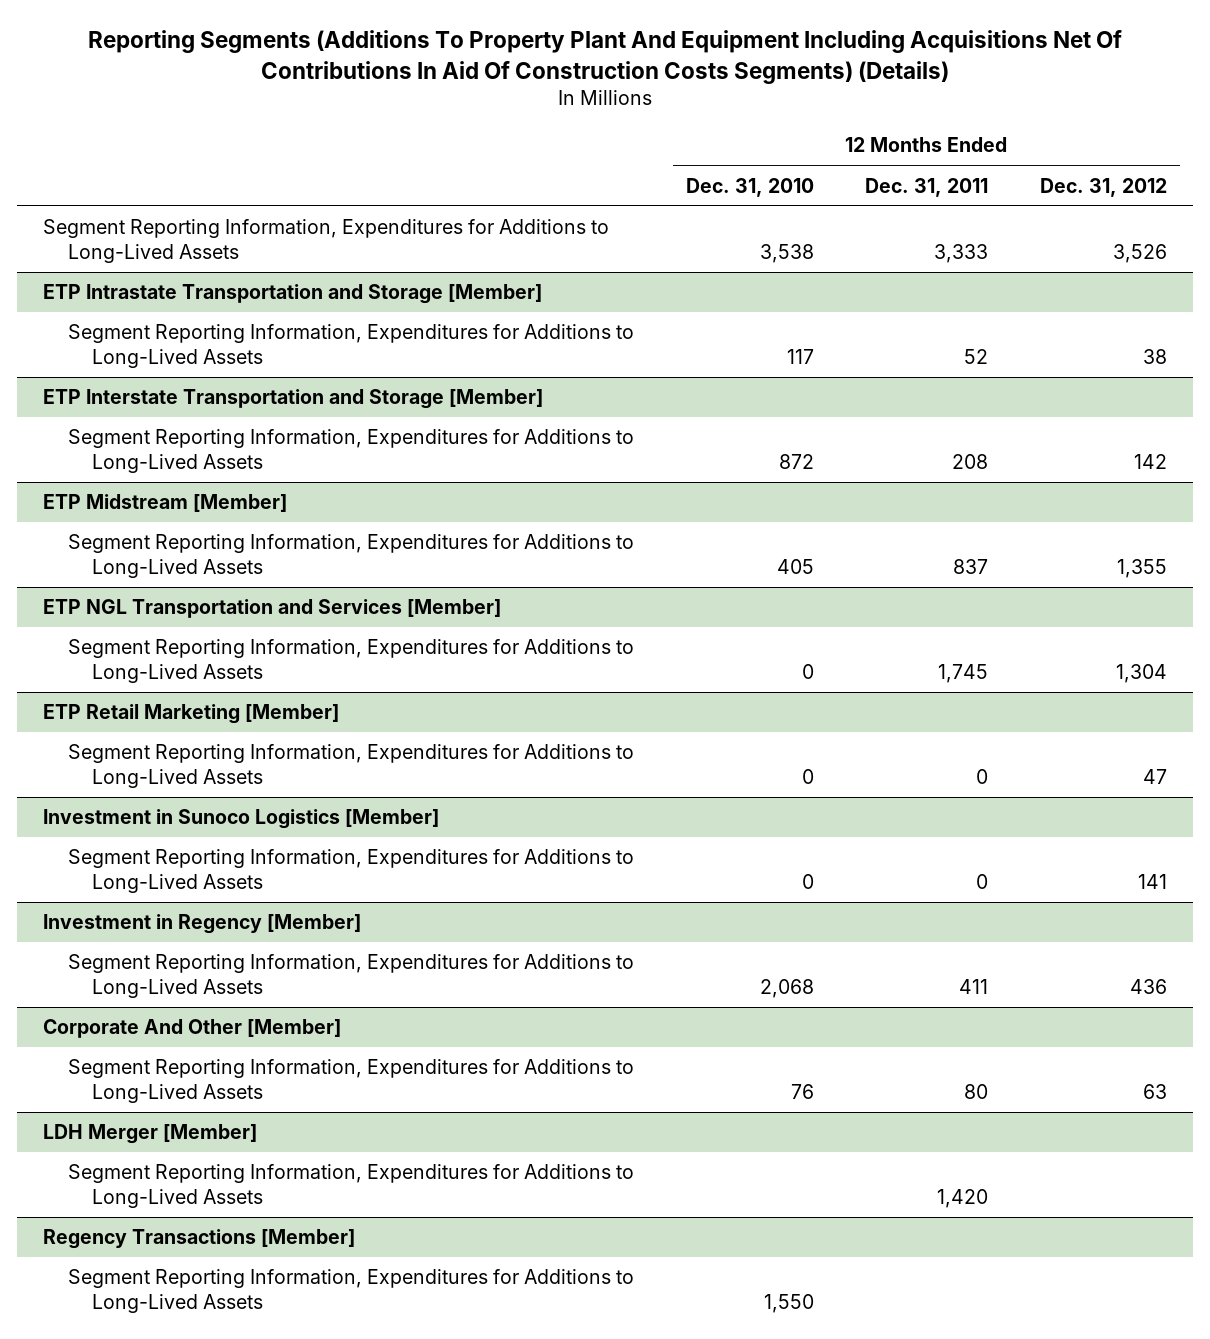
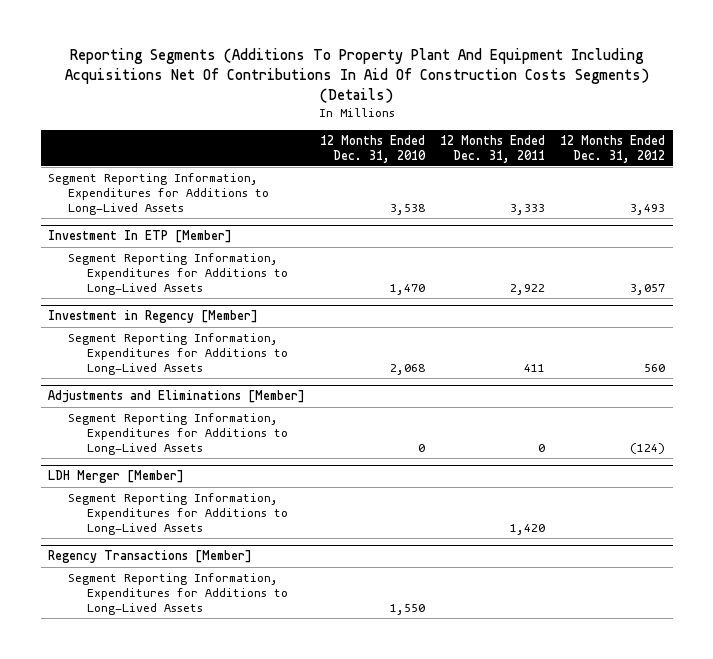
- Segment Reporting Information, Expenditures for Additions to Long-Lived Assets | 3,538 | 3,333 | 3,526
- ETP Intrastate Transportation and Storage [Member]
- Segment Reporting Information, Expenditures for Additions to Long-Lived Assets | 117 | 52 | 38
- ETP Interstate Transportation and Storage [Member]
- Segment Reporting Information, Expenditures for Additions to Long-Lived Assets | 872 | 208 | 142
- ETP Midstream [Member]
- Segment Reporting Information, Expenditures for Additions to Long-Lived Assets | 405 | 837 | 1,355
- ETP NGL Transportation and Services [Member]
- Segment Reporting Information, Expenditures for Additions to Long-Lived Assets | 0 | 1,745 | 1,304
- ETP Retail Marketing [Member]
- Segment Reporting Information, Expenditures for Additions to Long-Lived Assets | 0 | 0 | 47
- Investment in Sunoco Logistics [Member]
- Segment Reporting Information, Expenditures for Additions to Long-Lived Assets | 0 | 0 | 141
+ Segment Reporting Information, Expenditures for Additions to Long-Lived Assets | 3,538 | 3,333 | 3,493
+ Investment In ETP [Member]
+ Segment Reporting Information, Expenditures for Additions to Long-Lived Assets | 1,470 | 2,922 | 3,057
@ Investment in Regency [Member]
- Segment Reporting Information, Expenditures for Additions to Long-Lived Assets | 2,068 | 411 | 436
- Corporate And Other [Member]
- Segment Reporting Information, Expenditures for Additions to Long-Lived Assets | 76 | 80 | 63
@ Investment in Regency [Member]
+ Segment Reporting Information, Expenditures for Additions to Long-Lived Assets | 2,068 | 411 | 560
+ Adjustments and Eliminations [Member]
+ Segment Reporting Information, Expenditures for Additions to Long-Lived Assets | 0 | 0 | (124)

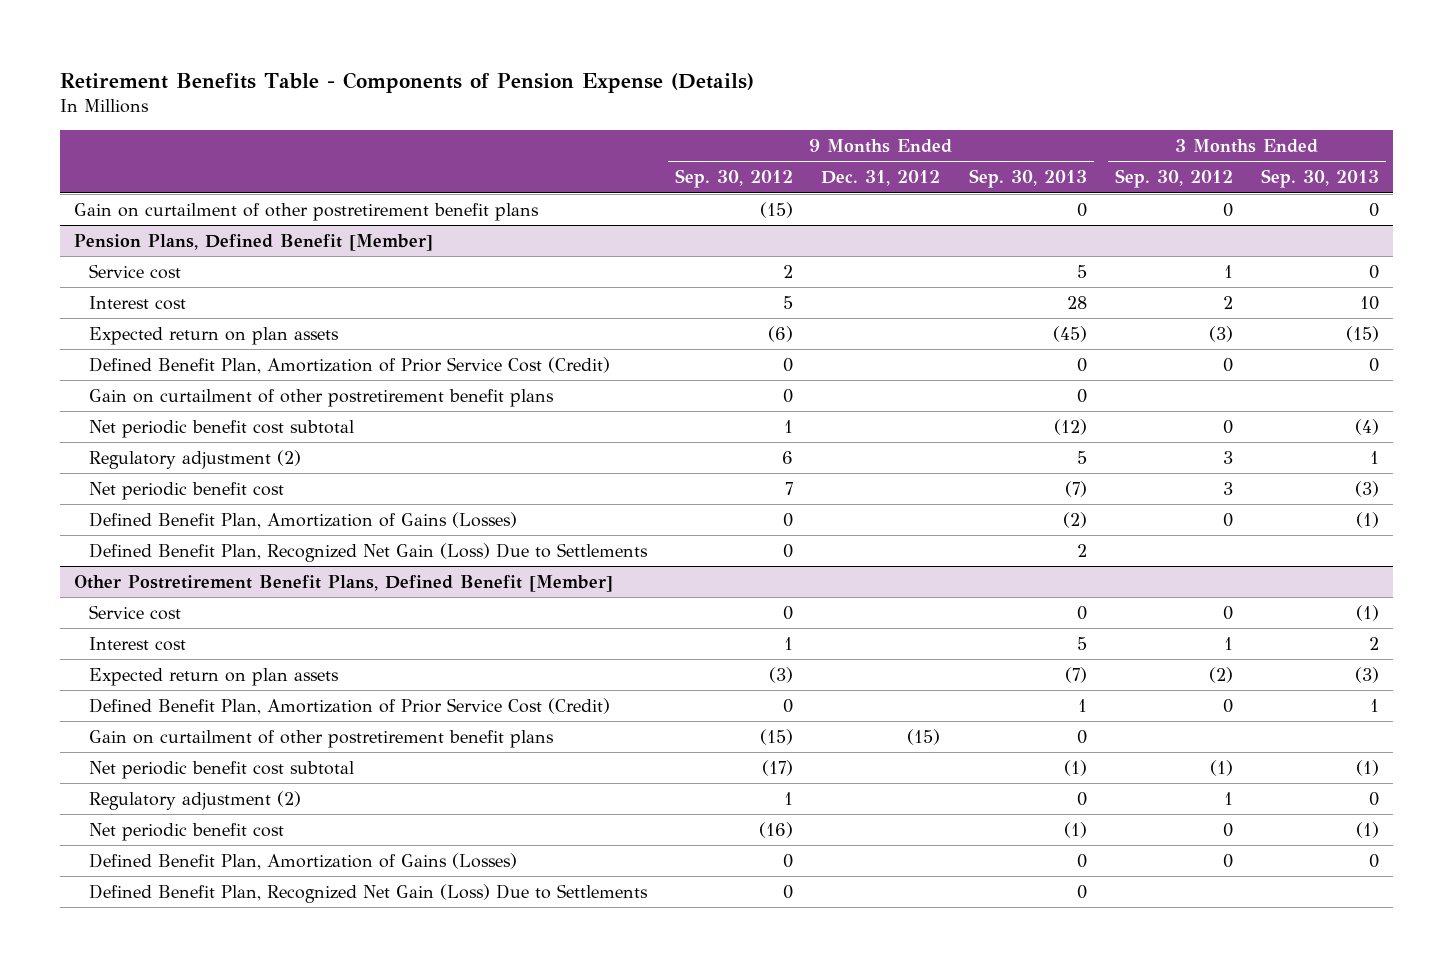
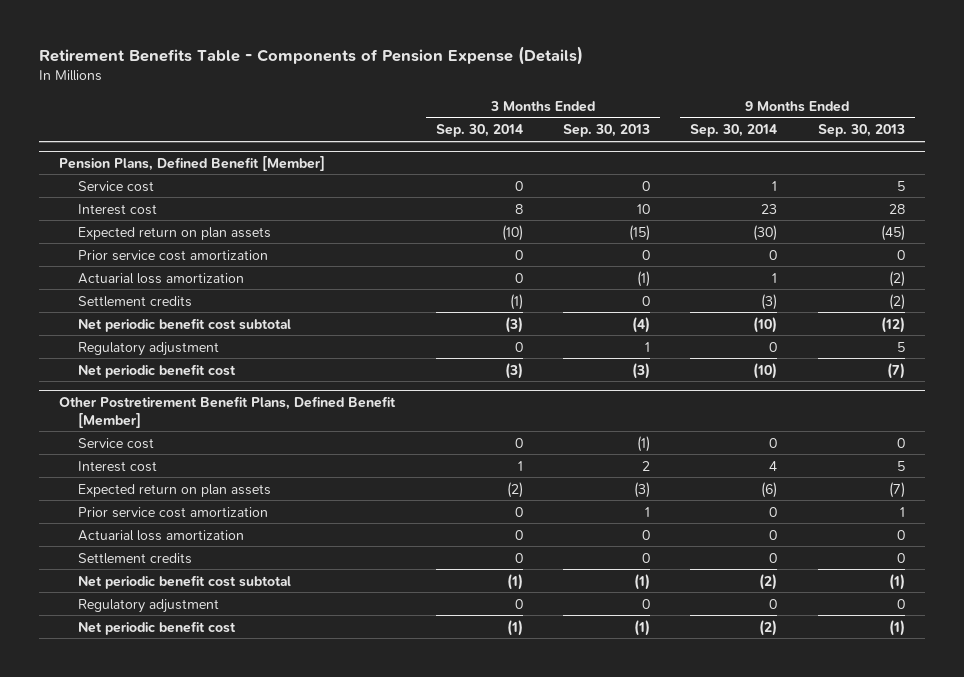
- | 9 Months Ended Sep. 30, 2012 | 9 Months Ended Dec. 31, 2012 | 9 Months Ended Sep. 30, 2013 | 3 Months Ended Sep. 30, 2012 | 3 Months Ended Sep. 30, 2013
+ | 3 Months Ended Sep. 30, 2014 | 3 Months Ended Sep. 30, 2013 | 9 Months Ended Sep. 30, 2014 | 9 Months Ended Sep. 30, 2013
- Gain on curtailment of other postretirement benefit plans | (15) | | 0 | 0 | 0
@ Pension Plans, Defined Benefit [Member]
- Defined Benefit Plan, Amortization of Prior Service Cost (Credit) | 0 | | 0 | 0 | 0
- Gain on curtailment of other postretirement benefit plans | 0 | | 0 | |
+ Prior service cost amortization | 0 | 0 | 0 | 0
+ Actuarial loss amortization | 0 | (1) | 1 | (2)
+ Settlement credits | (1) | 0 | (3) | (2)
- Regulatory adjustment (2) | 6 | | 5 | 3 | 1
+ Regulatory adjustment | 0 | 1 | 0 | 5
- Defined Benefit Plan, Amortization of Gains (Losses) | 0 | | (2) | 0 | (1)
- Defined Benefit Plan, Recognized Net Gain (Loss) Due to Settlements | 0 | | 2 | |
@ Other Postretirement Benefit Plans, Defined Benefit [Member]
- Defined Benefit Plan, Amortization of Prior Service Cost (Credit) | 0 | | 1 | 0 | 1
- Gain on curtailment of other postretirement benefit plans | (15) | (15) | 0 | |
+ Prior service cost amortization | 0 | 1 | 0 | 1
+ Actuarial loss amortization | 0 | 0 | 0 | 0
+ Settlement credits | 0 | 0 | 0 | 0
- Regulatory adjustment (2) | 1 | | 0 | 1 | 0
+ Regulatory adjustment | 0 | 0 | 0 | 0
- Defined Benefit Plan, Amortization of Gains (Losses) | 0 | | 0 | 0 | 0
- Defined Benefit Plan, Recognized Net Gain (Loss) Due to Settlements | 0 | | 0 | |

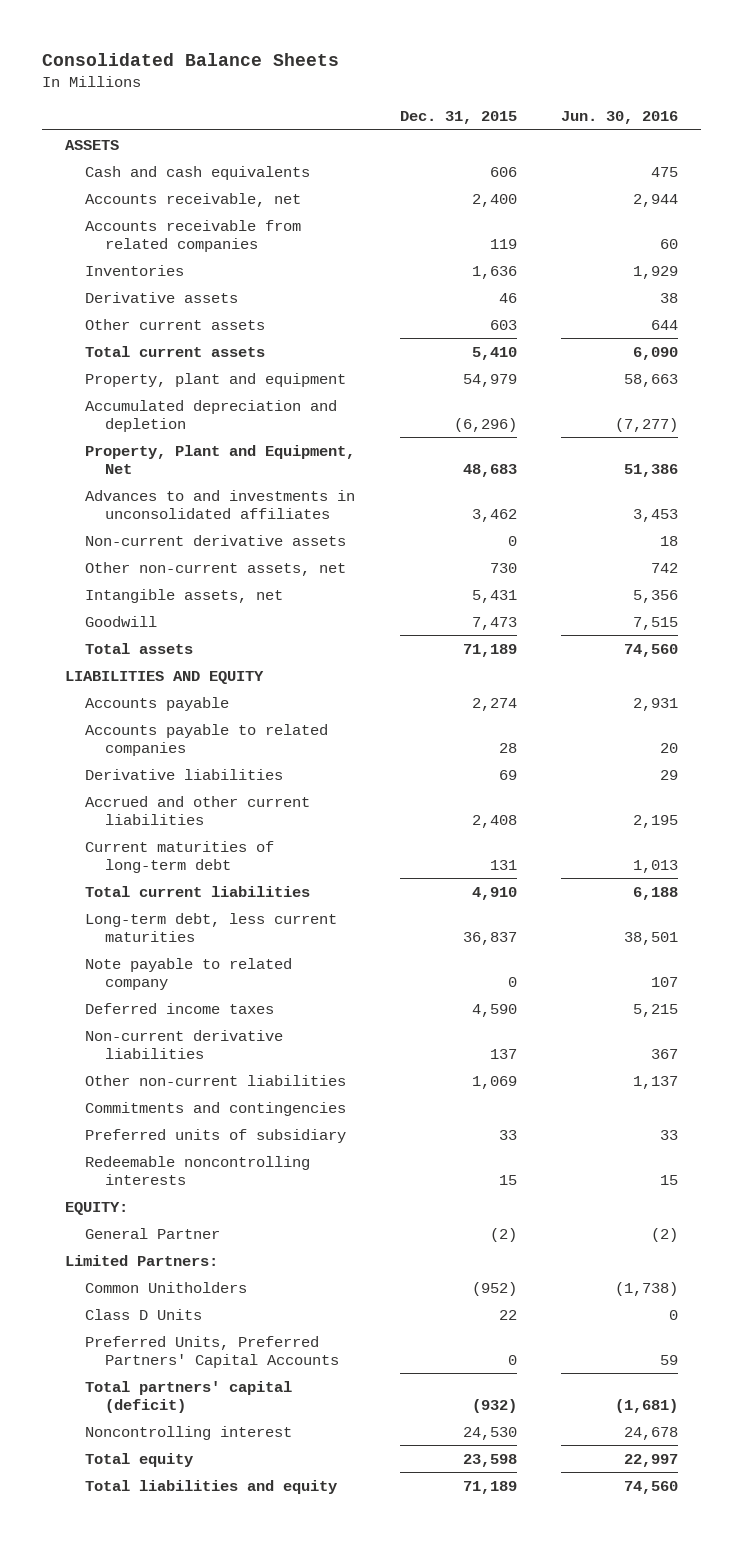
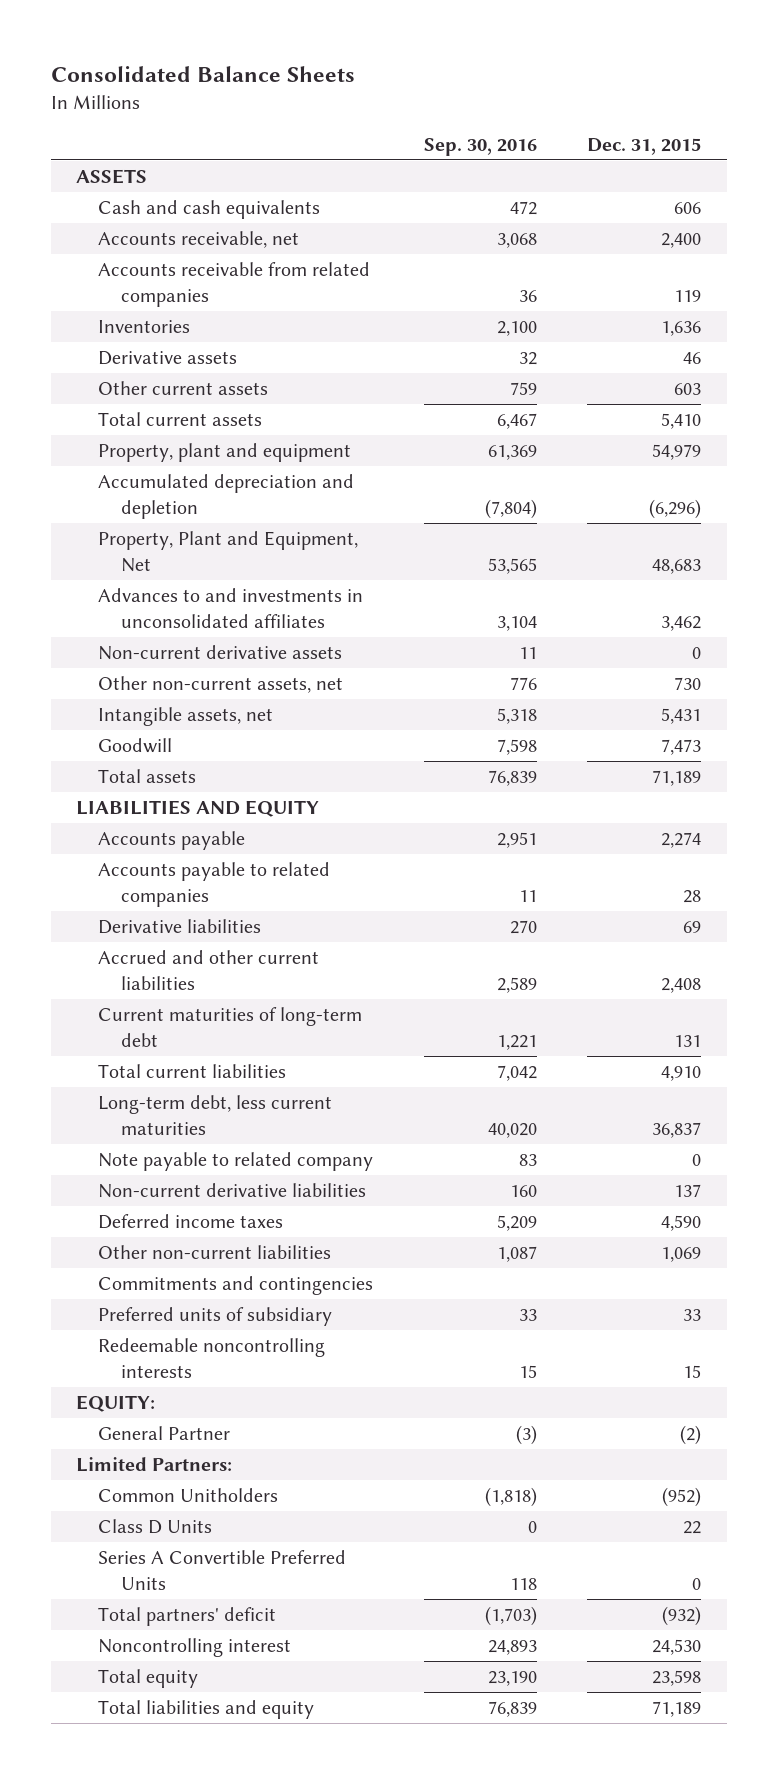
- | Dec. 31, 2015 | Jun. 30, 2016
+ | Sep. 30, 2016 | Dec. 31, 2015
moved down: Deferred income taxes | 5,209 | 4,590
- Preferred Units, Preferred Partners' Capital Accounts | 0 | 59
- Total partners' capital (deficit) | (932) | (1,681)
+ Series A Convertible Preferred Units | 118 | 0
+ Total partners' deficit | (1,703) | (932)

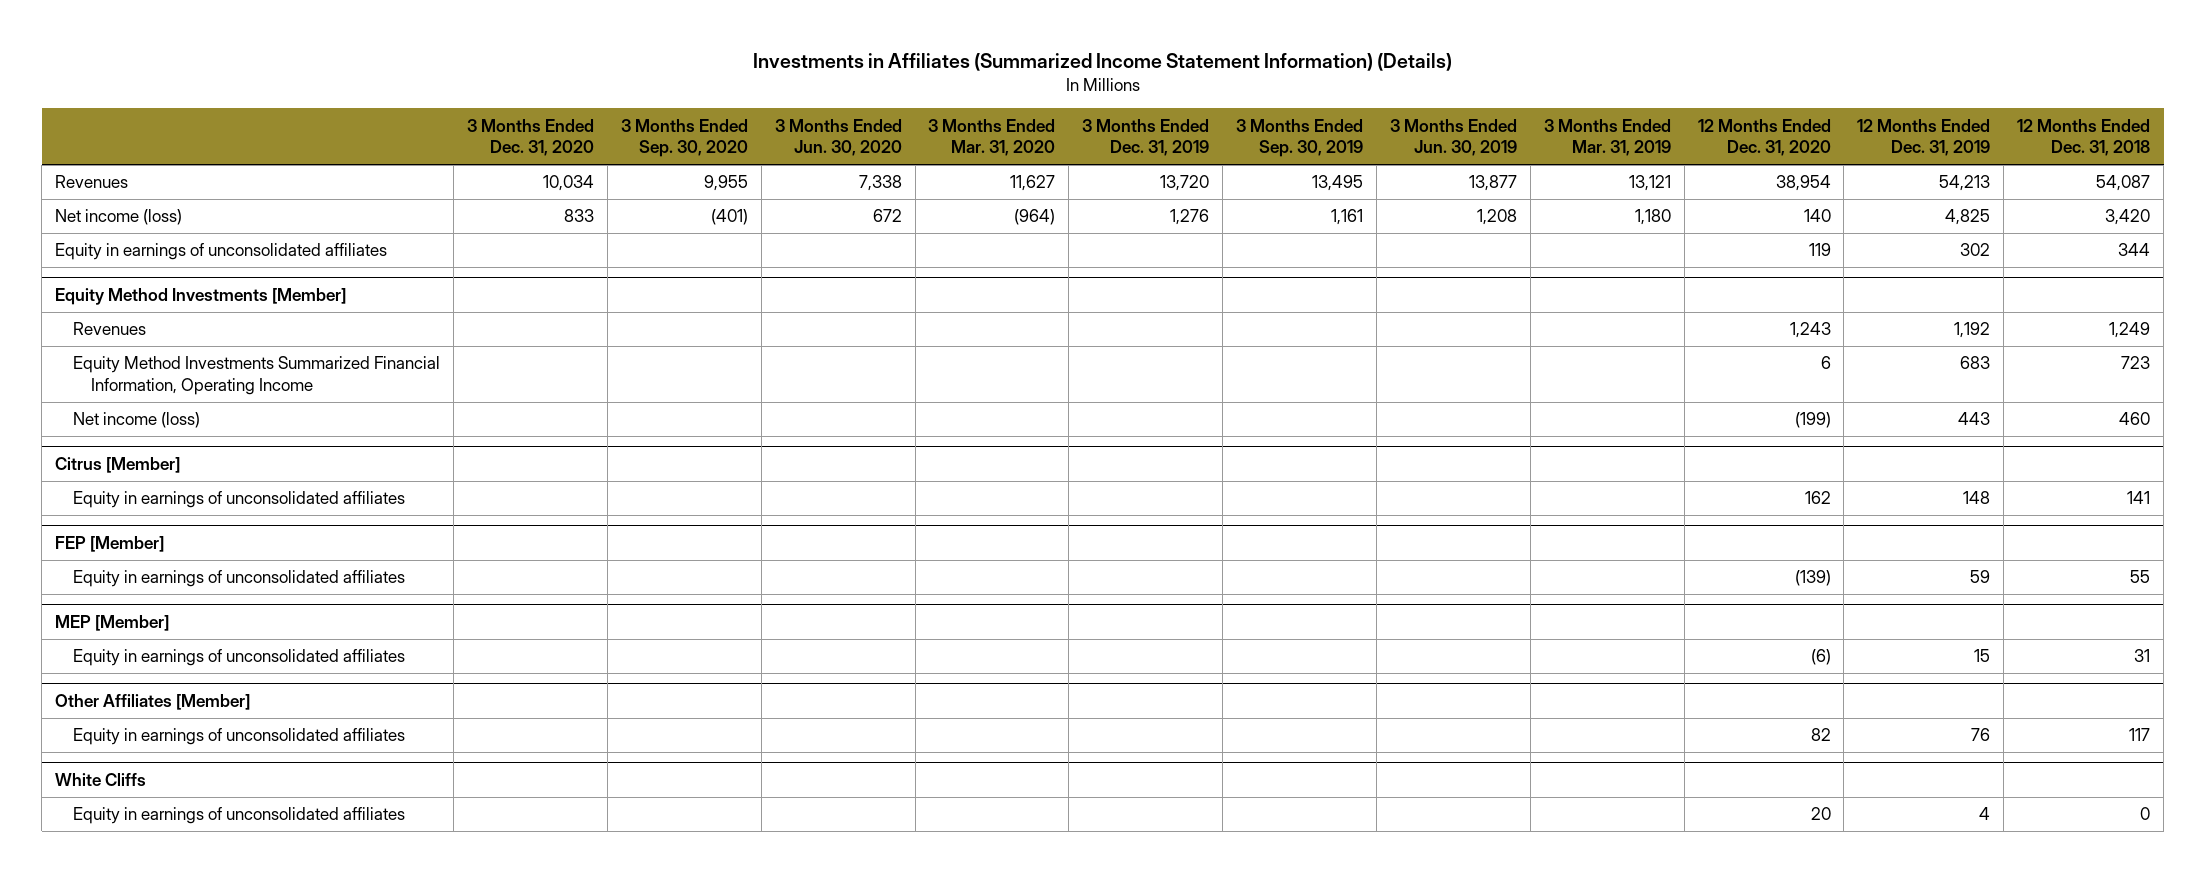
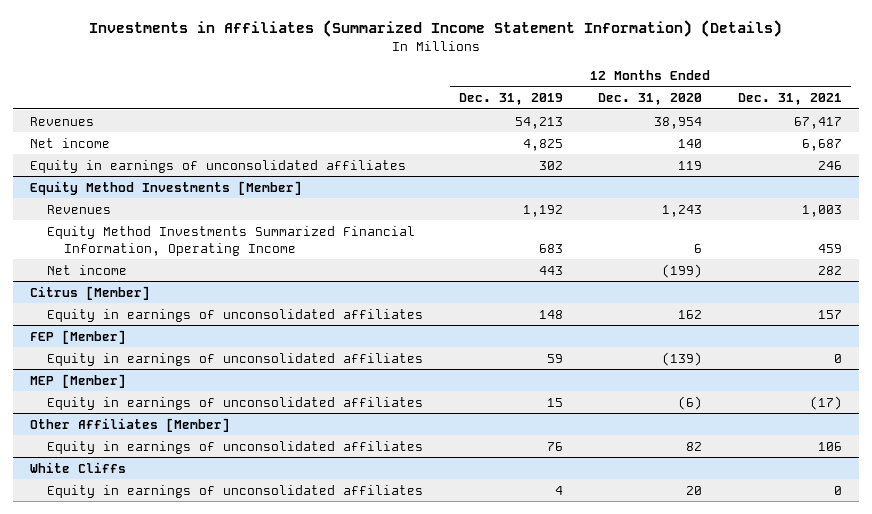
- | 3 Months Ended Dec. 31, 2020 | 3 Months Ended Sep. 30, 2020 | 3 Months Ended Jun. 30, 2020 | 3 Months Ended Mar. 31, 2020 | 3 Months Ended Dec. 31, 2019 | 3 Months Ended Sep. 30, 2019 | 3 Months Ended Jun. 30, 2019 | 3 Months Ended Mar. 31, 2019 | 12 Months Ended Dec. 31, 2020 | 12 Months Ended Dec. 31, 2019 | 12 Months Ended Dec. 31, 2018
+ | 12 Months Ended Dec. 31, 2019 | 12 Months Ended Dec. 31, 2020 | 12 Months Ended Dec. 31, 2021
- Net income (loss) | 833 | (401) | 672 | (964) | 1,276 | 1,161 | 1,208 | 1,180 | 140 | 4,825 | 3,420
+ Net income | 4,825 | 140 | 6,687
@ Equity Method Investments [Member]
- Net income (loss) | | | | | | | | | (199) | 443 | 460
+ Net income | 443 | (199) | 282

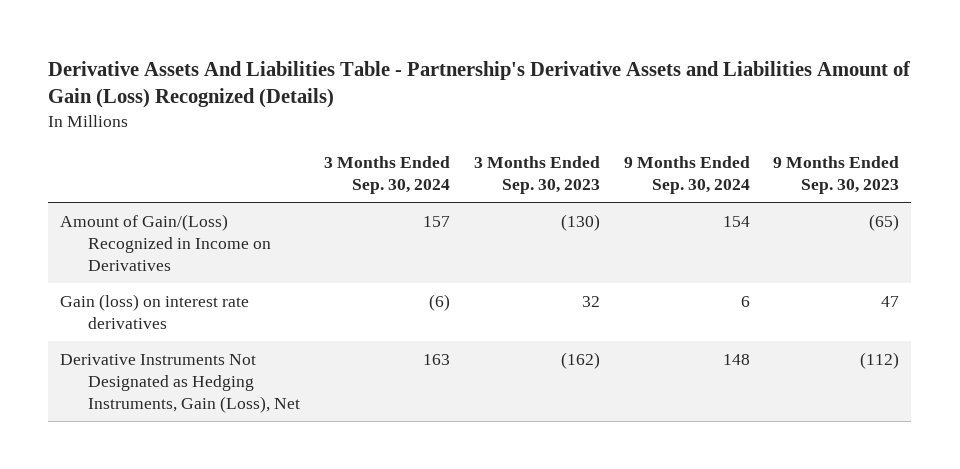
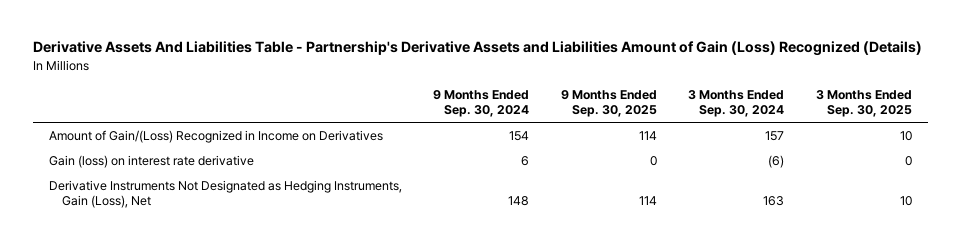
- | 3 Months Ended Sep. 30, 2024 | 3 Months Ended Sep. 30, 2023 | 9 Months Ended Sep. 30, 2024 | 9 Months Ended Sep. 30, 2023
+ | 9 Months Ended Sep. 30, 2024 | 9 Months Ended Sep. 30, 2025 | 3 Months Ended Sep. 30, 2024 | 3 Months Ended Sep. 30, 2025
- Gain (loss) on interest rate derivatives | (6) | 32 | 6 | 47
+ Gain (loss) on interest rate derivative | 6 | 0 | (6) | 0

